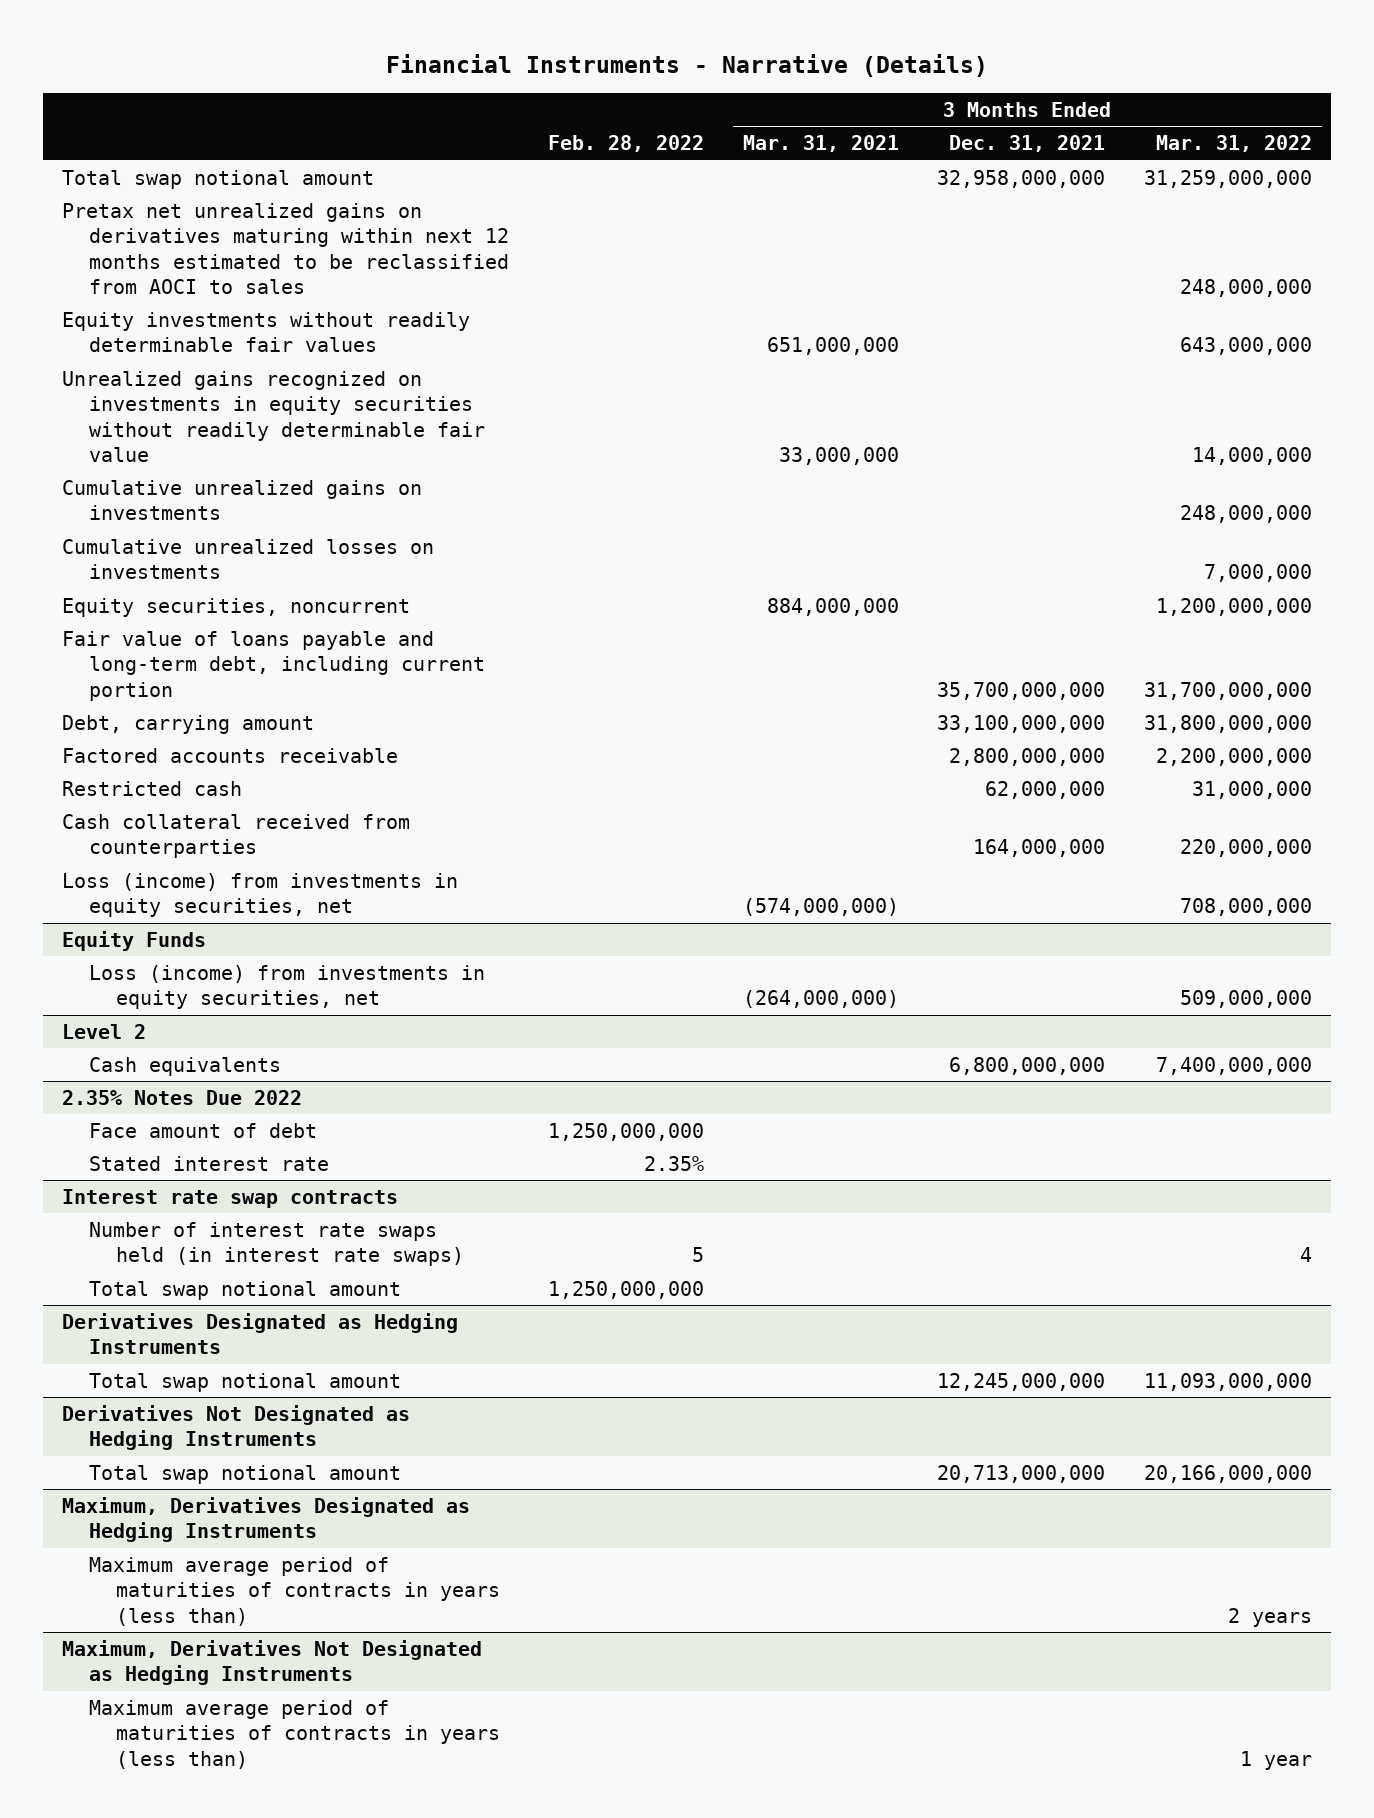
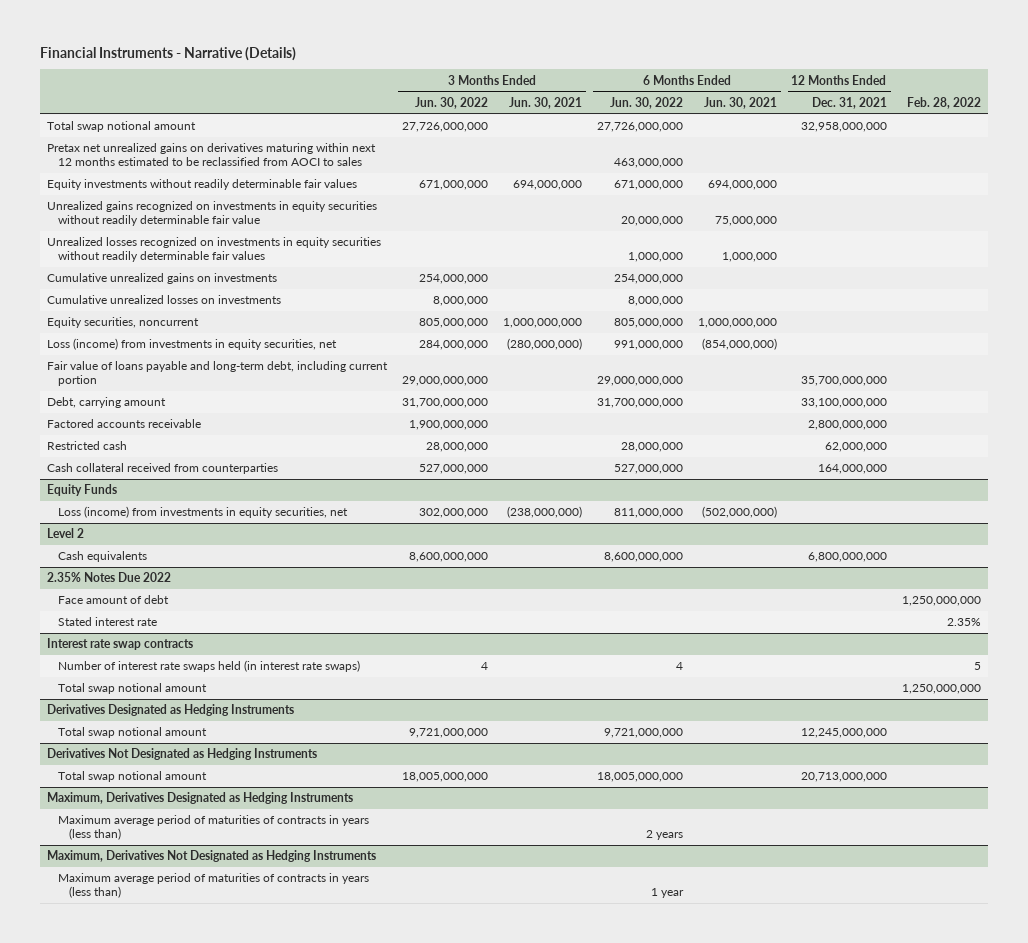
- | Feb. 28, 2022 | 3 Months Ended Mar. 31, 2021 | 3 Months Ended Dec. 31, 2021 | 3 Months Ended Mar. 31, 2022
+ | 3 Months Ended Jun. 30, 2022 | 3 Months Ended Jun. 30, 2021 | 6 Months Ended Jun. 30, 2022 | 6 Months Ended Jun. 30, 2021 | 12 Months Ended Dec. 31, 2021 | Feb. 28, 2022
+ Unrealized losses recognized on investments in equity securities without readily determinable fair values | | | 1,000,000 | 1,000,000 | |
moved up: Loss (income) from investments in equity securities, net | 284,000,000 | (280,000,000) | 991,000,000 | (854,000,000) | |

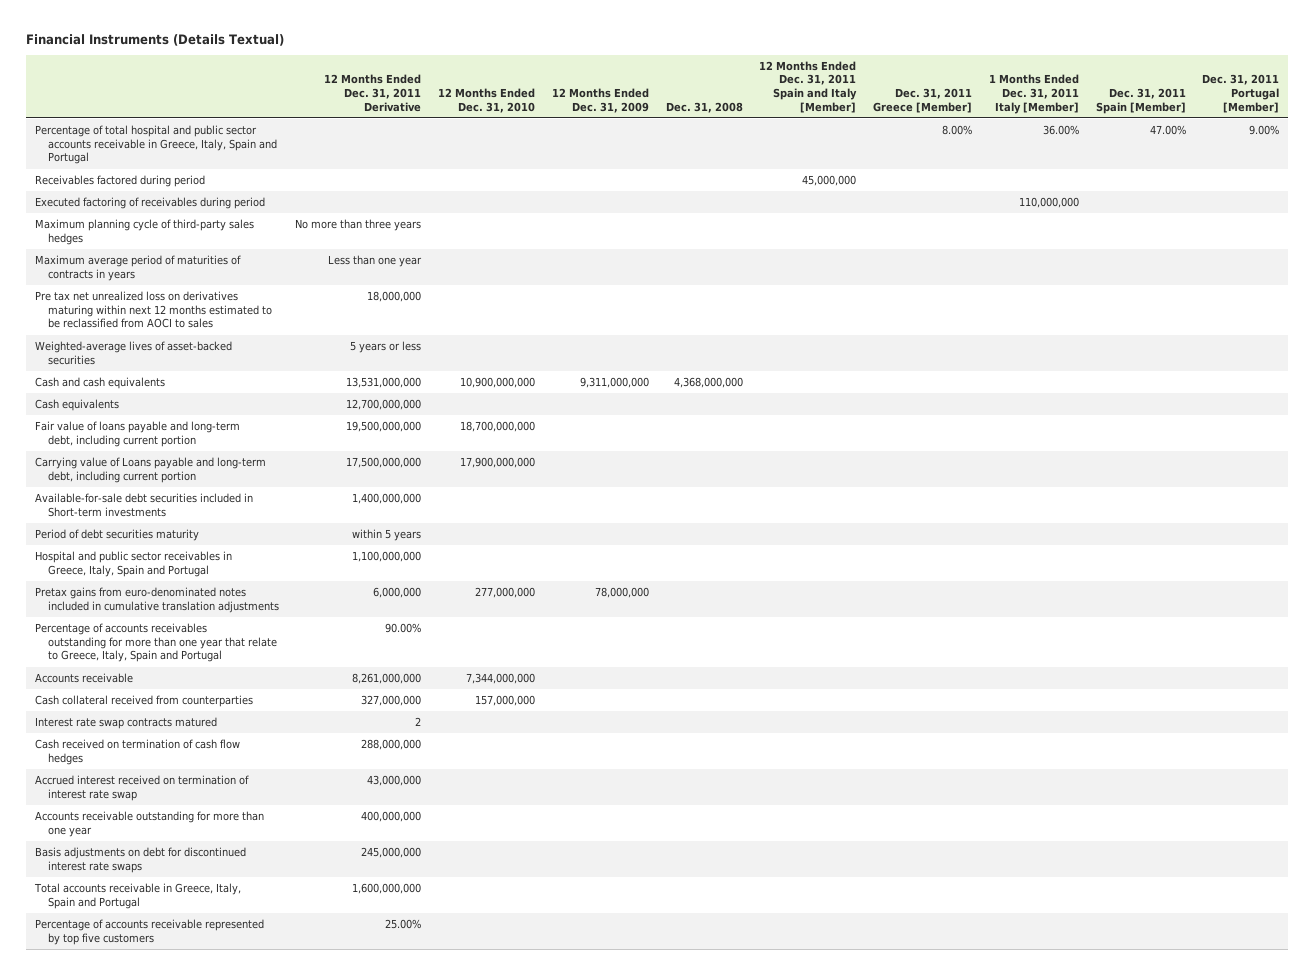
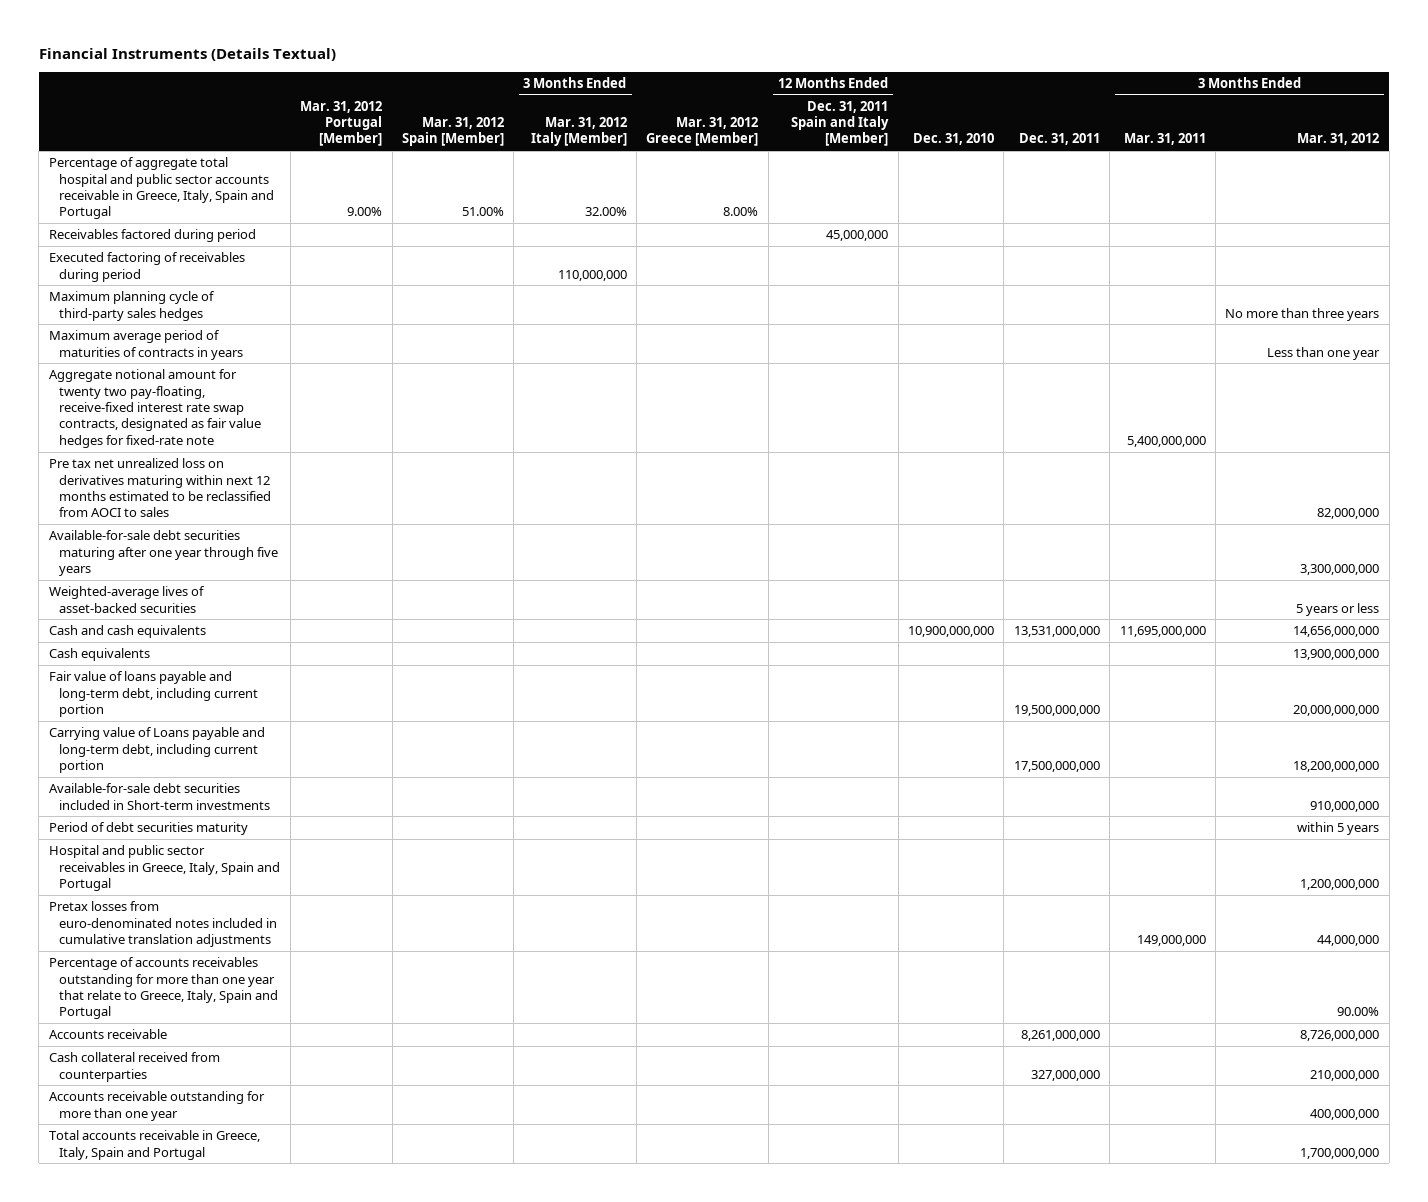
- | 12 Months Ended Dec. 31, 2011 Derivative | 12 Months Ended Dec. 31, 2010 | 12 Months Ended Dec. 31, 2009 | Dec. 31, 2008 | 12 Months Ended Dec. 31, 2011 Spain and Italy [Member] | Dec. 31, 2011 Greece [Member] | 1 Months Ended Dec. 31, 2011 Italy [Member] | Dec. 31, 2011 Spain [Member] | Dec. 31, 2011 Portugal [Member]
+ | Mar. 31, 2012 Portugal [Member] | Mar. 31, 2012 Spain [Member] | 3 Months Ended Mar. 31, 2012 Italy [Member] | Mar. 31, 2012 Greece [Member] | 12 Months Ended Dec. 31, 2011 Spain and Italy [Member] | Dec. 31, 2010 | Dec. 31, 2011 | 3 Months Ended Mar. 31, 2011 | 3 Months Ended Mar. 31, 2012
- Percentage of total hospital and public sector accounts receivable in Greece, Italy, Spain and Portugal | | | | | | 8.00% | 36.00% | 47.00% | 9.00%
+ Percentage of aggregate total hospital and public sector accounts receivable in Greece, Italy, Spain and Portugal | 9.00% | 51.00% | 32.00% | 8.00% | | | | |
+ Aggregate notional amount for twenty two pay-floating, receive-fixed interest rate swap contracts, designated as fair value hedges for fixed-rate note | | | | | | | | 5,400,000,000 |
+ Available-for-sale debt securities maturing after one year through five years | | | | | | | | | 3,300,000,000
- Pretax gains from euro-denominated notes included in cumulative translation adjustments | 6,000,000 | 277,000,000 | 78,000,000 | | | | | |
+ Pretax losses from euro-denominated notes included in cumulative translation adjustments | | | | | | | | 149,000,000 | 44,000,000
- Interest rate swap contracts matured | 2 | | | | | | | |
- Cash received on termination of cash flow hedges | 288,000,000 | | | | | | | |
- Accrued interest received on termination of interest rate swap | 43,000,000 | | | | | | | |
- Basis adjustments on debt for discontinued interest rate swaps | 245,000,000 | | | | | | | |
- Percentage of accounts receivable represented by top five customers | 25.00% | | | | | | | |

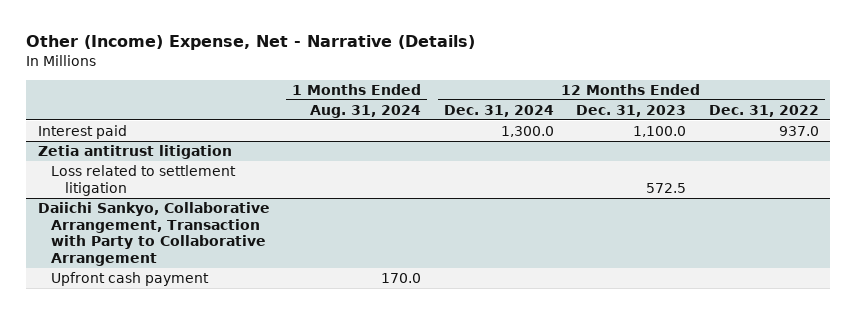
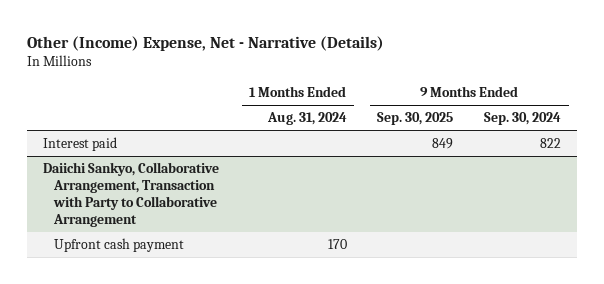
- | 1 Months Ended Aug. 31, 2024 | 12 Months Ended Dec. 31, 2024 | 12 Months Ended Dec. 31, 2023 | 12 Months Ended Dec. 31, 2022
+ | 1 Months Ended Aug. 31, 2024 | 9 Months Ended Sep. 30, 2025 | 9 Months Ended Sep. 30, 2024
- Zetia antitrust litigation
- Loss related to settlement litigation | | | 572.5 |
@ Daiichi Sankyo, Collaborative Arrangement, Transaction with Party to Collaborative Arrangement
- Upfront cash payment | 170.0 | | |
+ Upfront cash payment | 170 | |

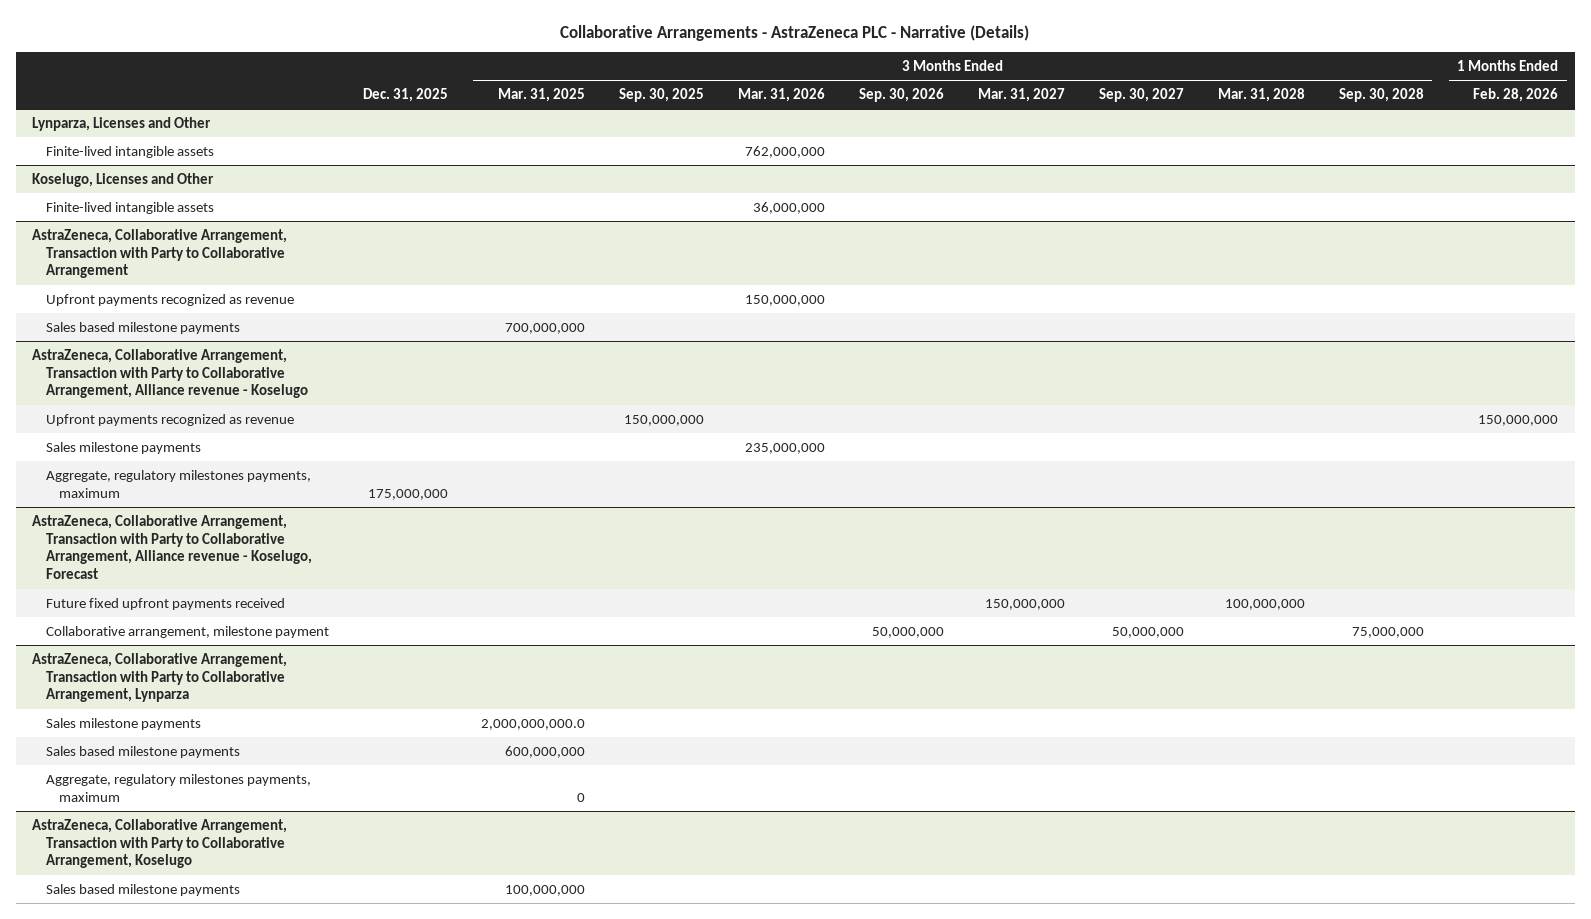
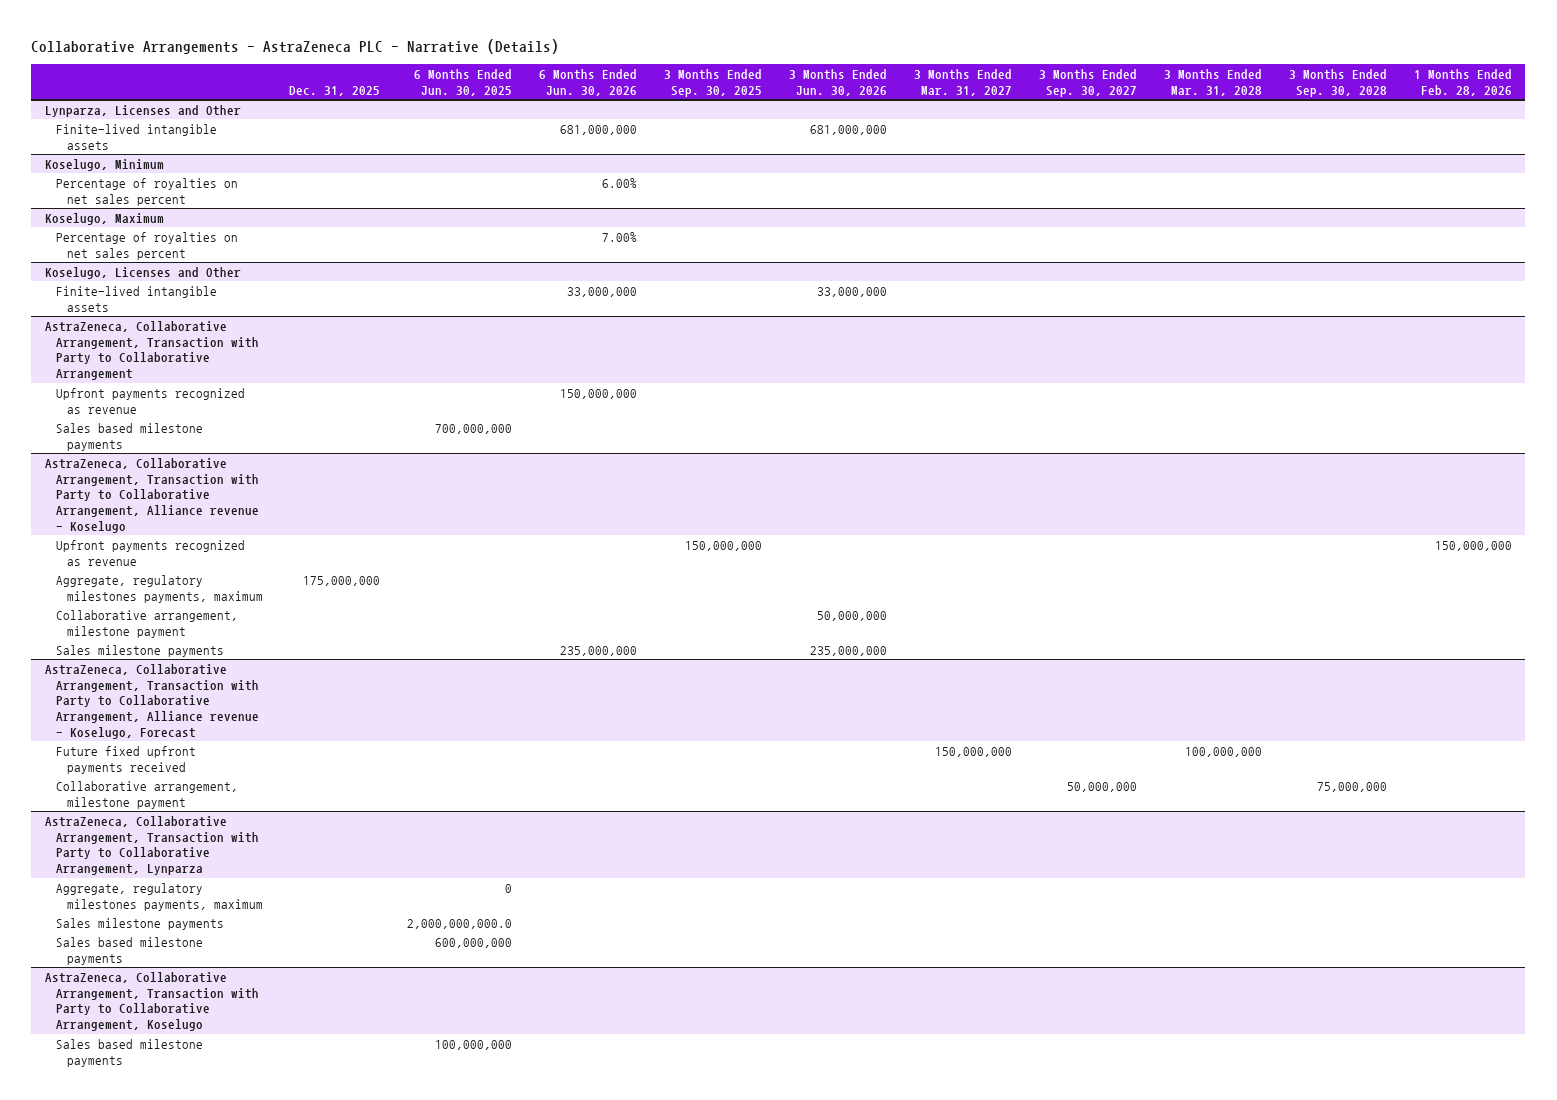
- | Dec. 31, 2025 | 3 Months Ended Mar. 31, 2025 | 3 Months Ended Sep. 30, 2025 | 3 Months Ended Mar. 31, 2026 | 3 Months Ended Sep. 30, 2026 | 3 Months Ended Mar. 31, 2027 | 3 Months Ended Sep. 30, 2027 | 3 Months Ended Mar. 31, 2028 | 3 Months Ended Sep. 30, 2028 | 1 Months Ended Feb. 28, 2026
+ | Dec. 31, 2025 | 6 Months Ended Jun. 30, 2025 | 6 Months Ended Jun. 30, 2026 | 3 Months Ended Sep. 30, 2025 | 3 Months Ended Jun. 30, 2026 | 3 Months Ended Mar. 31, 2027 | 3 Months Ended Sep. 30, 2027 | 3 Months Ended Mar. 31, 2028 | 3 Months Ended Sep. 30, 2028 | 1 Months Ended Feb. 28, 2026
+ Koselugo, Minimum
+ Percentage of royalties on net sales percent | | | 6.00% | | | | | | |
+ Koselugo, Maximum
+ Percentage of royalties on net sales percent | | | 7.00% | | | | | | |
@ AstraZeneca, Collaborative Arrangement, Transaction with Party to Collaborative Arrangement, Alliance revenue - Koselugo
+ Collaborative arrangement, milestone payment | | | | | 50,000,000 | | | | |
moved down: Sales milestone payments | | | 235,000,000 | | 235,000,000 | | | | |
@ AstraZeneca, Collaborative Arrangement, Transaction with Party to Collaborative Arrangement, Lynparza
moved up: Aggregate, regulatory milestones payments, maximum | | 0 | | | | | | | |

